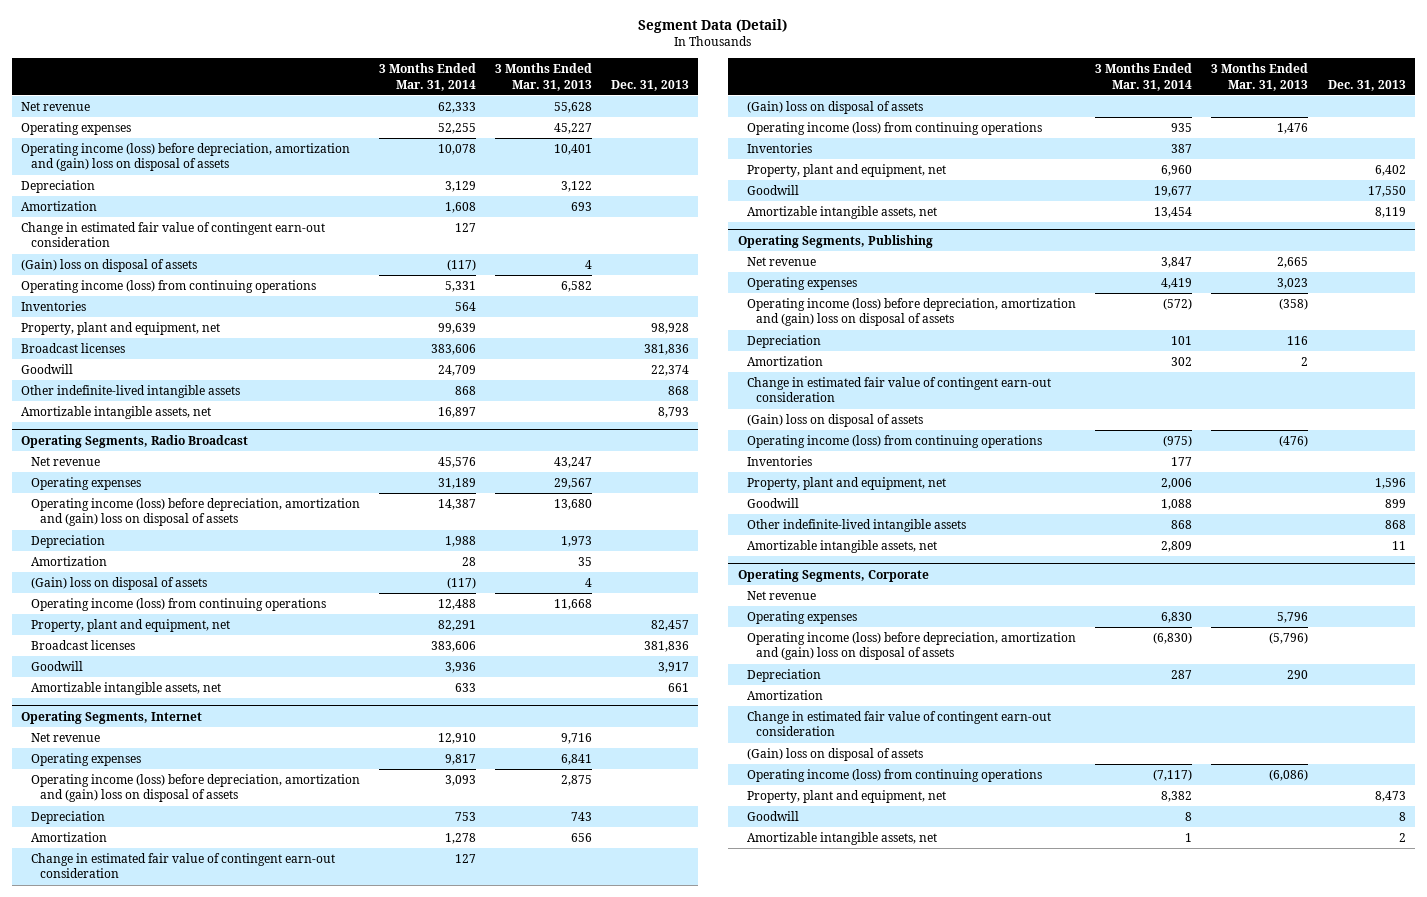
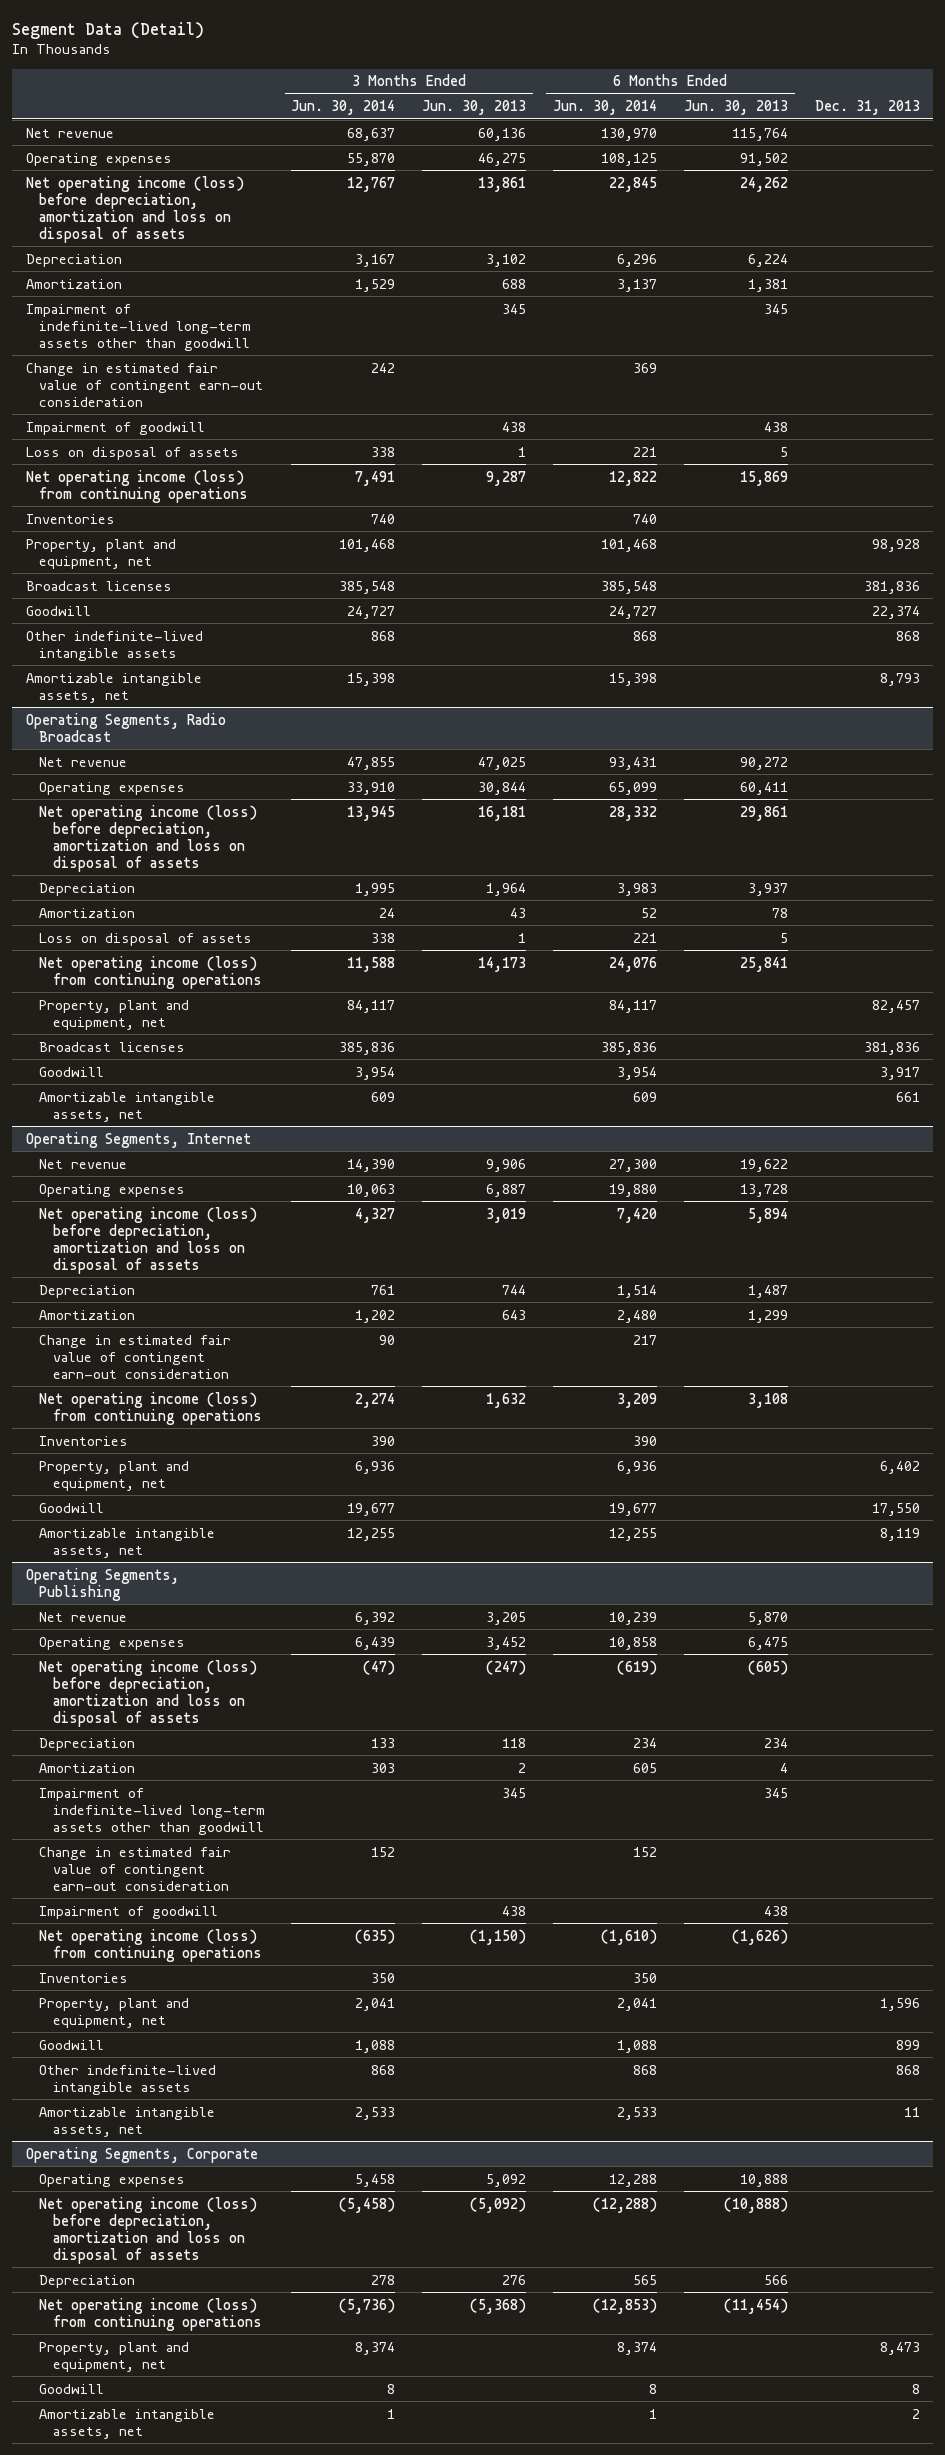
- | 3 Months Ended Mar. 31, 2014 | 3 Months Ended Mar. 31, 2013 | Dec. 31, 2013
+ | 3 Months Ended Jun. 30, 2014 | 3 Months Ended Jun. 30, 2013 | 6 Months Ended Jun. 30, 2014 | 6 Months Ended Jun. 30, 2013 | Dec. 31, 2013
- Operating income (loss) before depreciation, amortization and (gain) loss on disposal of assets | 10,078 | 10,401 |
+ Net operating income (loss) before depreciation, amortization and loss on disposal of assets | 12,767 | 13,861 | 22,845 | 24,262 |
+ Impairment of indefinite-lived long-term assets other than goodwill | | 345 | | 345 |
- (Gain) loss on disposal of assets | (117) | 4 |
- Operating income (loss) from continuing operations | 5,331 | 6,582 |
+ Impairment of goodwill | | 438 | | 438 |
+ Loss on disposal of assets | 338 | 1 | 221 | 5 |
+ Net operating income (loss) from continuing operations | 7,491 | 9,287 | 12,822 | 15,869 |
@ Operating Segments, Radio Broadcast
- Operating income (loss) before depreciation, amortization and (gain) loss on disposal of assets | 14,387 | 13,680 |
+ Net operating income (loss) before depreciation, amortization and loss on disposal of assets | 13,945 | 16,181 | 28,332 | 29,861 |
- (Gain) loss on disposal of assets | (117) | 4 |
- Operating income (loss) from continuing operations | 12,488 | 11,668 |
+ Loss on disposal of assets | 338 | 1 | 221 | 5 |
+ Net operating income (loss) from continuing operations | 11,588 | 14,173 | 24,076 | 25,841 |
@ Operating Segments, Internet
- Operating income (loss) before depreciation, amortization and (gain) loss on disposal of assets | 3,093 | 2,875 |
+ Net operating income (loss) before depreciation, amortization and loss on disposal of assets | 4,327 | 3,019 | 7,420 | 5,894 |
- (Gain) loss on disposal of assets
- Operating income (loss) from continuing operations | 935 | 1,476 |
+ Net operating income (loss) from continuing operations | 2,274 | 1,632 | 3,209 | 3,108 |
@ Operating Segments, Publishing
- Operating income (loss) before depreciation, amortization and (gain) loss on disposal of assets | (572) | (358) |
+ Net operating income (loss) before depreciation, amortization and loss on disposal of assets | (47) | (247) | (619) | (605) |
+ Impairment of indefinite-lived long-term assets other than goodwill | | 345 | | 345 |
- (Gain) loss on disposal of assets
- Operating income (loss) from continuing operations | (975) | (476) |
+ Impairment of goodwill | | 438 | | 438 |
+ Net operating income (loss) from continuing operations | (635) | (1,150) | (1,610) | (1,626) |
@ Operating Segments, Corporate
- Net revenue
- Operating income (loss) before depreciation, amortization and (gain) loss on disposal of assets | (6,830) | (5,796) |
+ Net operating income (loss) before depreciation, amortization and loss on disposal of assets | (5,458) | (5,092) | (12,288) | (10,888) |
- Amortization
- Change in estimated fair value of contingent earn-out consideration
- (Gain) loss on disposal of assets
- Operating income (loss) from continuing operations | (7,117) | (6,086) |
+ Net operating income (loss) from continuing operations | (5,736) | (5,368) | (12,853) | (11,454) |

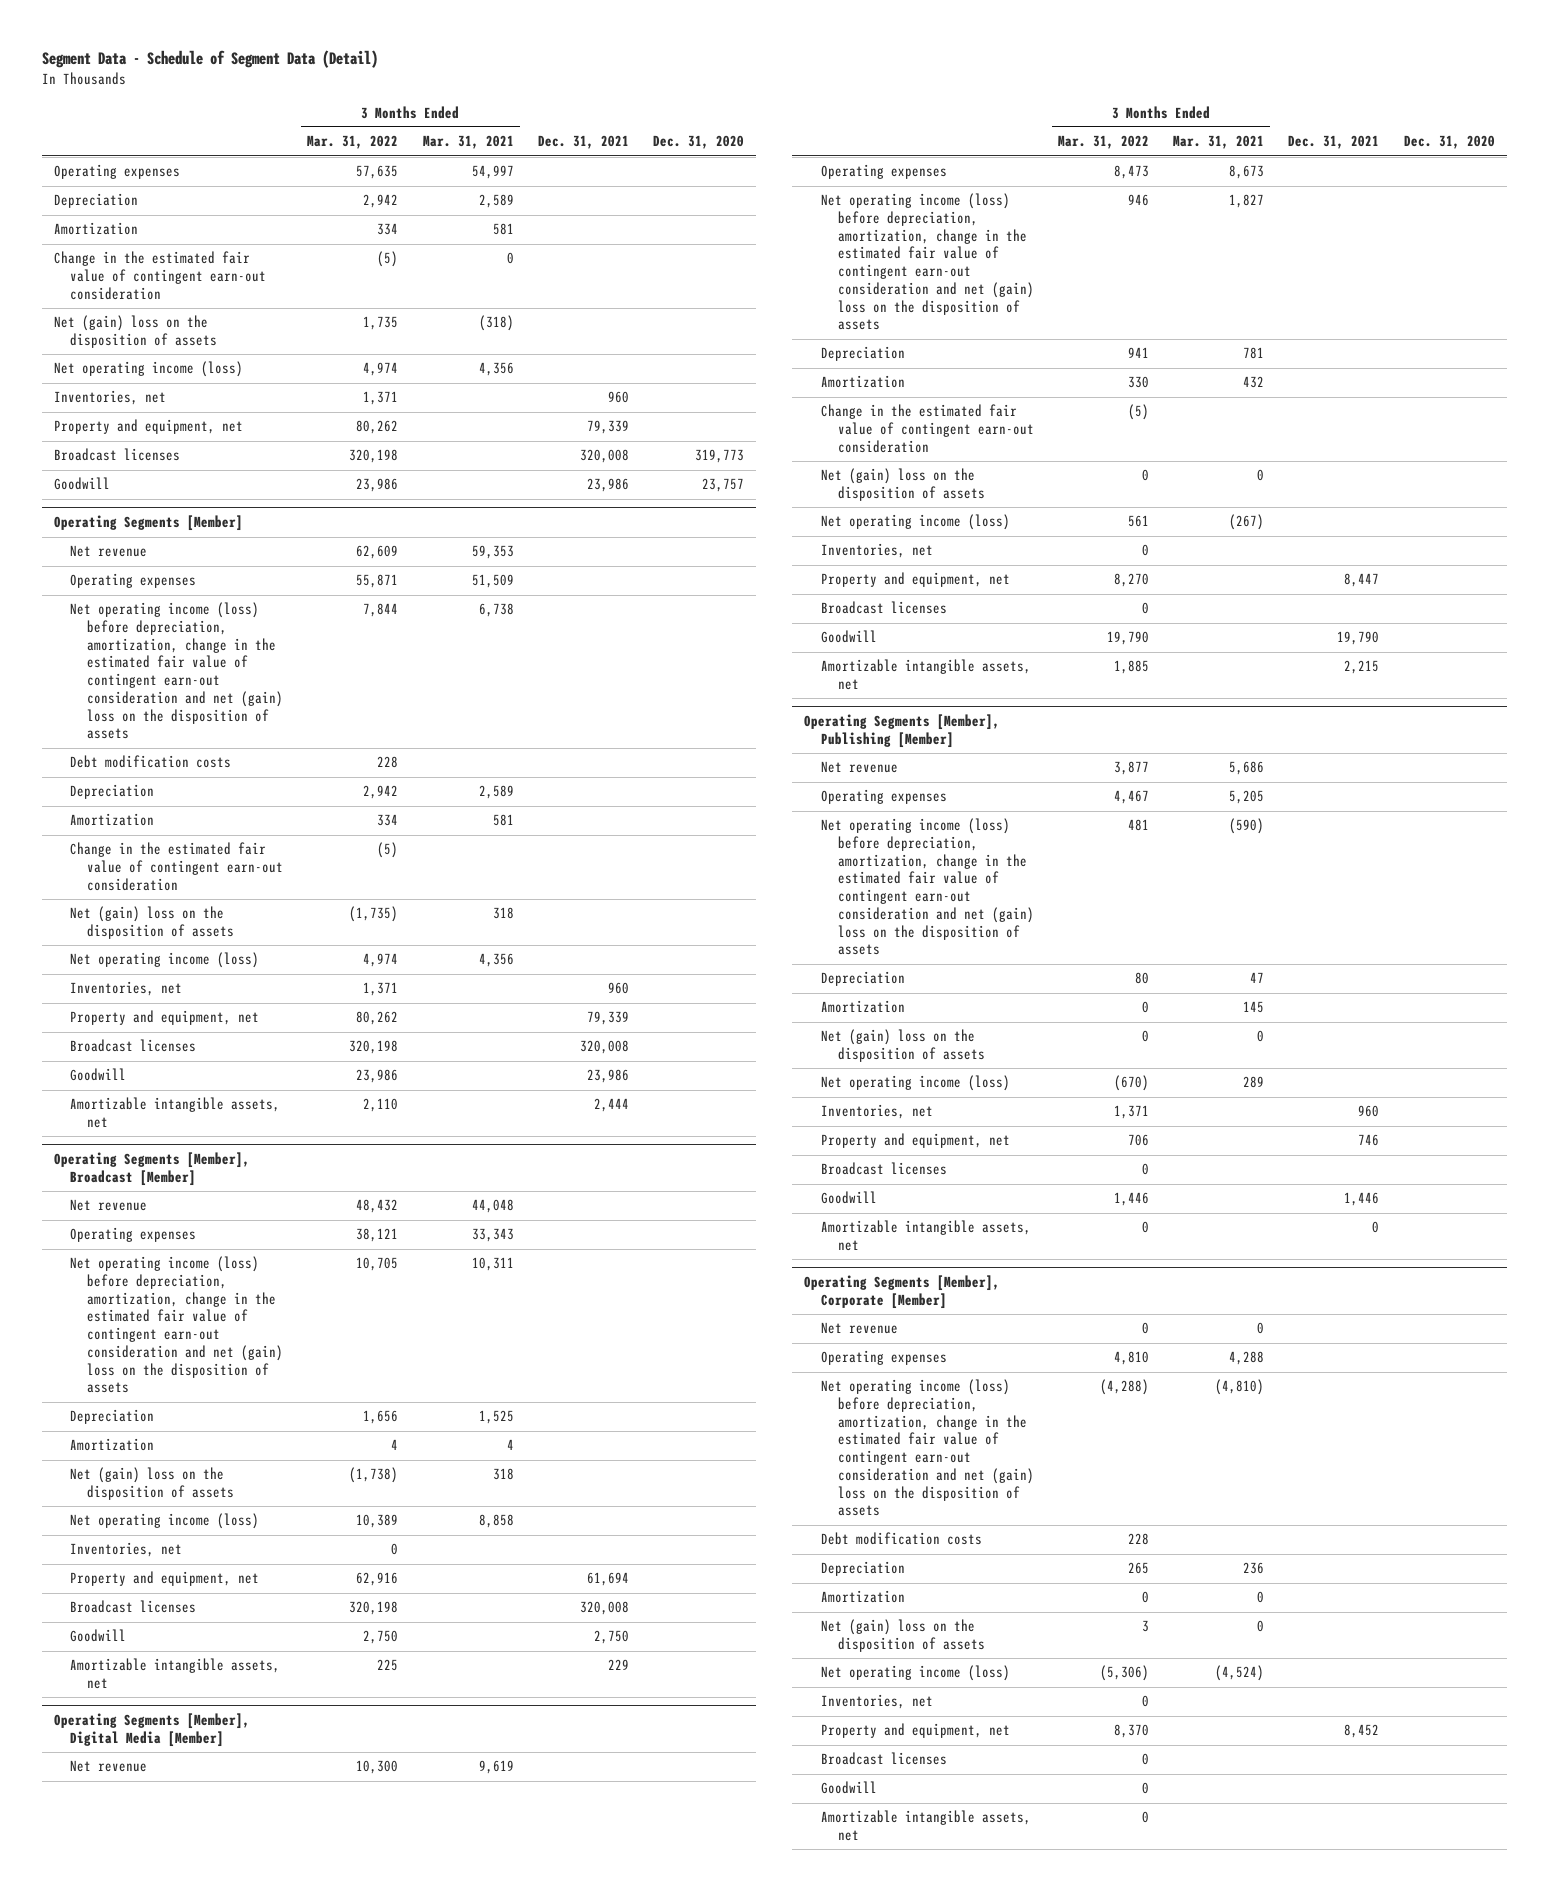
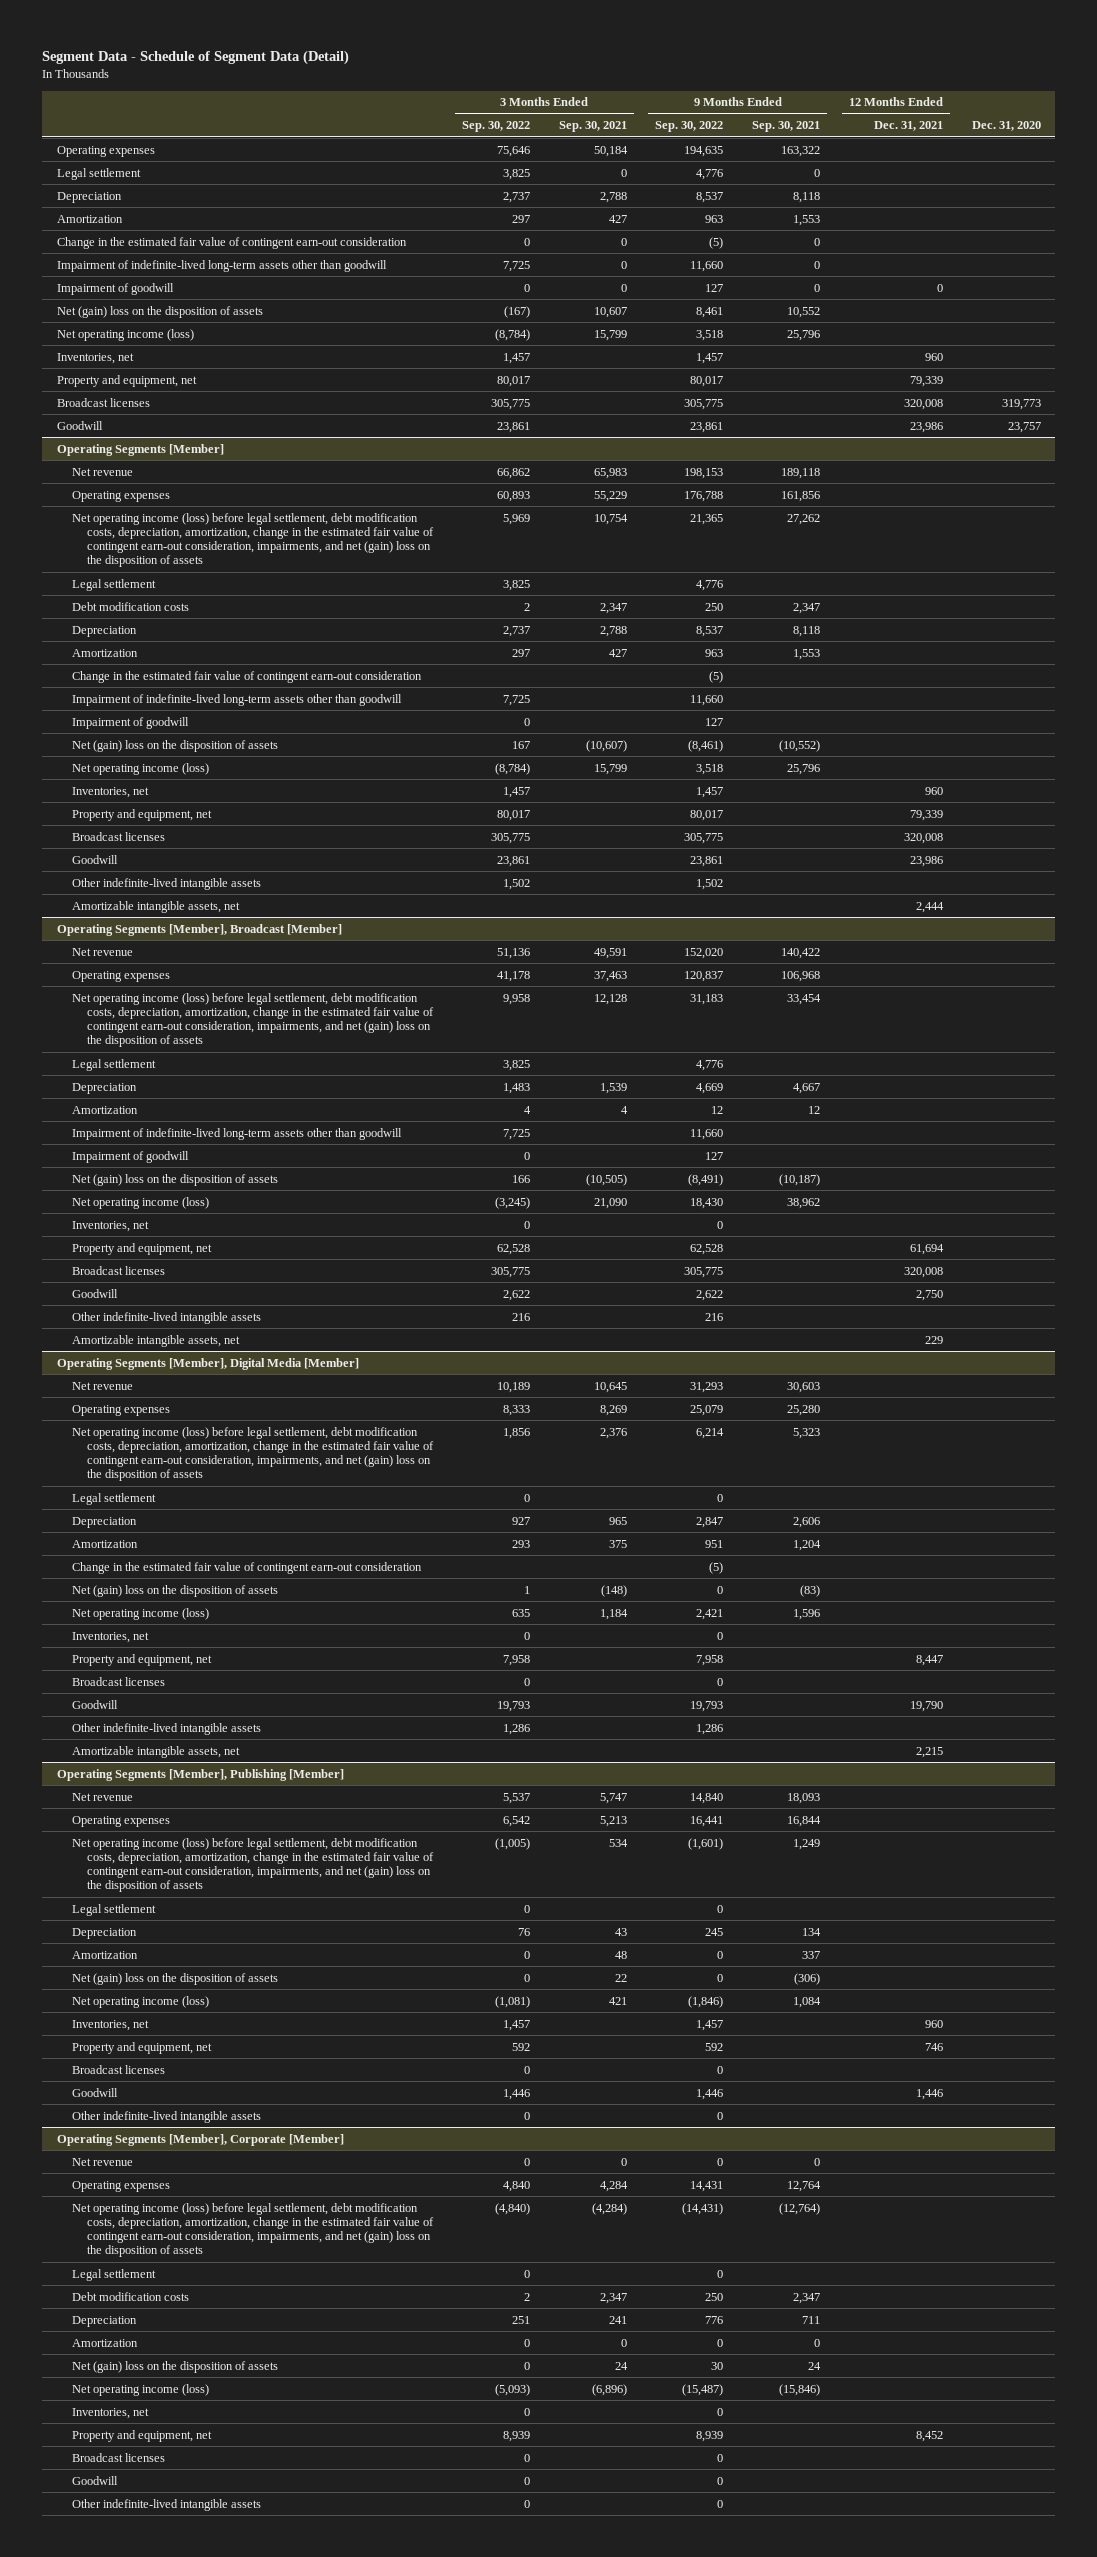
- | 3 Months Ended Mar. 31, 2022 | 3 Months Ended Mar. 31, 2021 | Dec. 31, 2021 | Dec. 31, 2020
+ | 3 Months Ended Sep. 30, 2022 | 3 Months Ended Sep. 30, 2021 | 9 Months Ended Sep. 30, 2022 | 9 Months Ended Sep. 30, 2021 | 12 Months Ended Dec. 31, 2021 | Dec. 31, 2020
+ Legal settlement | 3,825 | 0 | 4,776 | 0 | |
+ Impairment of indefinite-lived long-term assets other than goodwill | 7,725 | 0 | 11,660 | 0 | |
+ Impairment of goodwill | 0 | 0 | 127 | 0 | 0 |
@ Operating Segments [Member]
- Net operating income (loss) before depreciation, amortization, change in the estimated fair value of contingent earn-out consideration and net (gain) loss on the disposition of assets | 7,844 | 6,738 | |
+ Net operating income (loss) before legal settlement, debt modification costs, depreciation, amortization, change in the estimated fair value of contingent earn-out consideration, impairments, and net (gain) loss on the disposition of assets | 5,969 | 10,754 | 21,365 | 27,262 | |
+ Legal settlement | 3,825 | | 4,776 | | |
+ Impairment of indefinite-lived long-term assets other than goodwill | 7,725 | | 11,660 | | |
+ Impairment of goodwill | 0 | | 127 | | |
+ Other indefinite-lived intangible assets | 1,502 | | 1,502 | | |
@ Operating Segments [Member], Broadcast [Member]
- Net operating income (loss) before depreciation, amortization, change in the estimated fair value of contingent earn-out consideration and net (gain) loss on the disposition of assets | 10,705 | 10,311 | |
+ Net operating income (loss) before legal settlement, debt modification costs, depreciation, amortization, change in the estimated fair value of contingent earn-out consideration, impairments, and net (gain) loss on the disposition of assets | 9,958 | 12,128 | 31,183 | 33,454 | |
+ Legal settlement | 3,825 | | 4,776 | | |
+ Impairment of indefinite-lived long-term assets other than goodwill | 7,725 | | 11,660 | | |
+ Impairment of goodwill | 0 | | 127 | | |
+ Other indefinite-lived intangible assets | 216 | | 216 | | |
@ Operating Segments [Member], Digital Media [Member]
- Net operating income (loss) before depreciation, amortization, change in the estimated fair value of contingent earn-out consideration and net (gain) loss on the disposition of assets | 946 | 1,827 | |
+ Net operating income (loss) before legal settlement, debt modification costs, depreciation, amortization, change in the estimated fair value of contingent earn-out consideration, impairments, and net (gain) loss on the disposition of assets | 1,856 | 2,376 | 6,214 | 5,323 | |
+ Legal settlement | 0 | | 0 | | |
+ Other indefinite-lived intangible assets | 1,286 | | 1,286 | | |
@ Operating Segments [Member], Publishing [Member]
- Net operating income (loss) before depreciation, amortization, change in the estimated fair value of contingent earn-out consideration and net (gain) loss on the disposition of assets | 481 | (590) | |
+ Net operating income (loss) before legal settlement, debt modification costs, depreciation, amortization, change in the estimated fair value of contingent earn-out consideration, impairments, and net (gain) loss on the disposition of assets | (1,005) | 534 | (1,601) | 1,249 | |
+ Legal settlement | 0 | | 0 | | |
- Amortizable intangible assets, net | 0 | | 0 |
+ Other indefinite-lived intangible assets | 0 | | 0 | | |
@ Operating Segments [Member], Corporate [Member]
- Net operating income (loss) before depreciation, amortization, change in the estimated fair value of contingent earn-out consideration and net (gain) loss on the disposition of assets | (4,288) | (4,810) | |
+ Net operating income (loss) before legal settlement, debt modification costs, depreciation, amortization, change in the estimated fair value of contingent earn-out consideration, impairments, and net (gain) loss on the disposition of assets | (4,840) | (4,284) | (14,431) | (12,764) | |
+ Legal settlement | 0 | | 0 | | |
- Amortizable intangible assets, net | 0 | | |
+ Other indefinite-lived intangible assets | 0 | | 0 | | |

